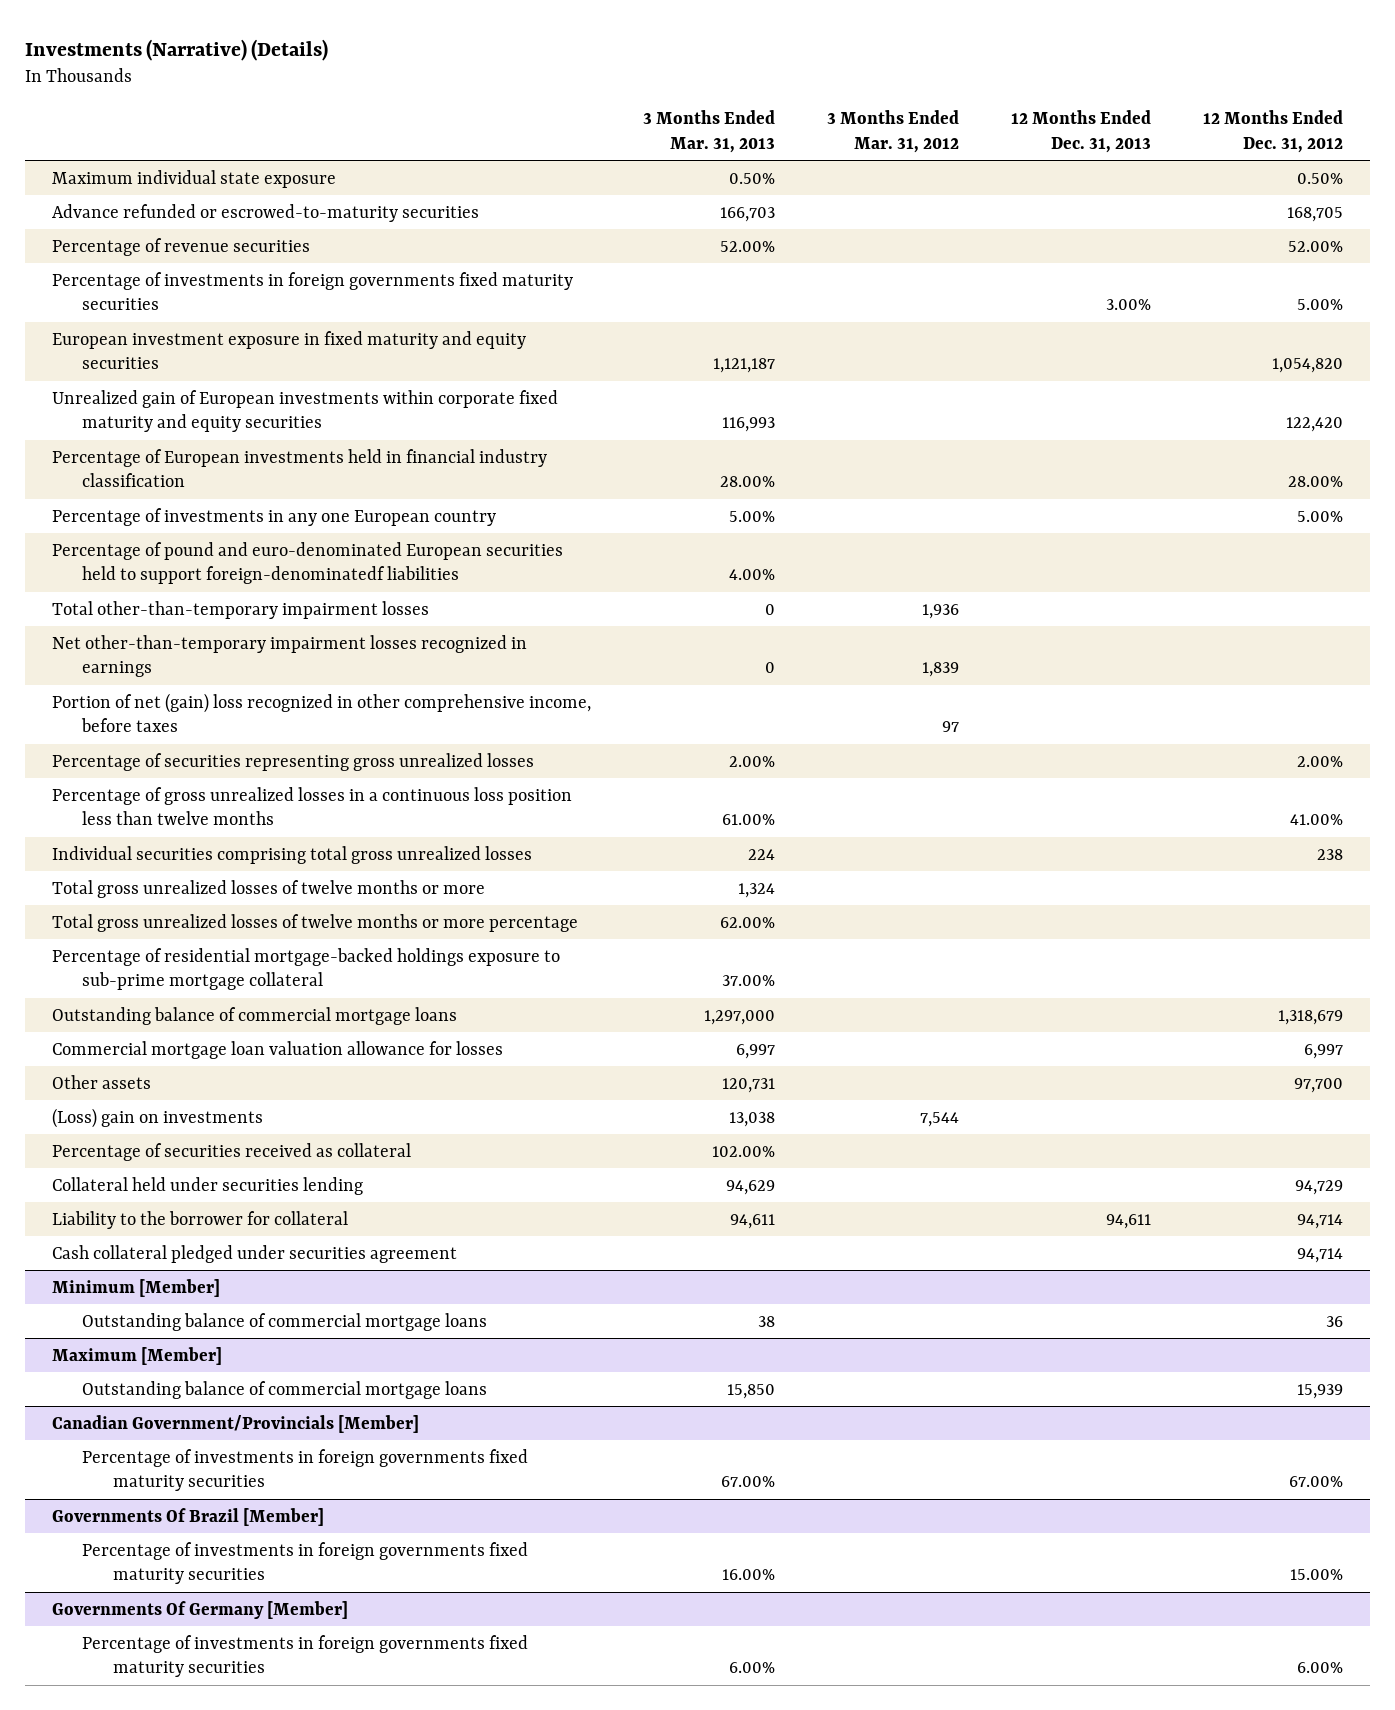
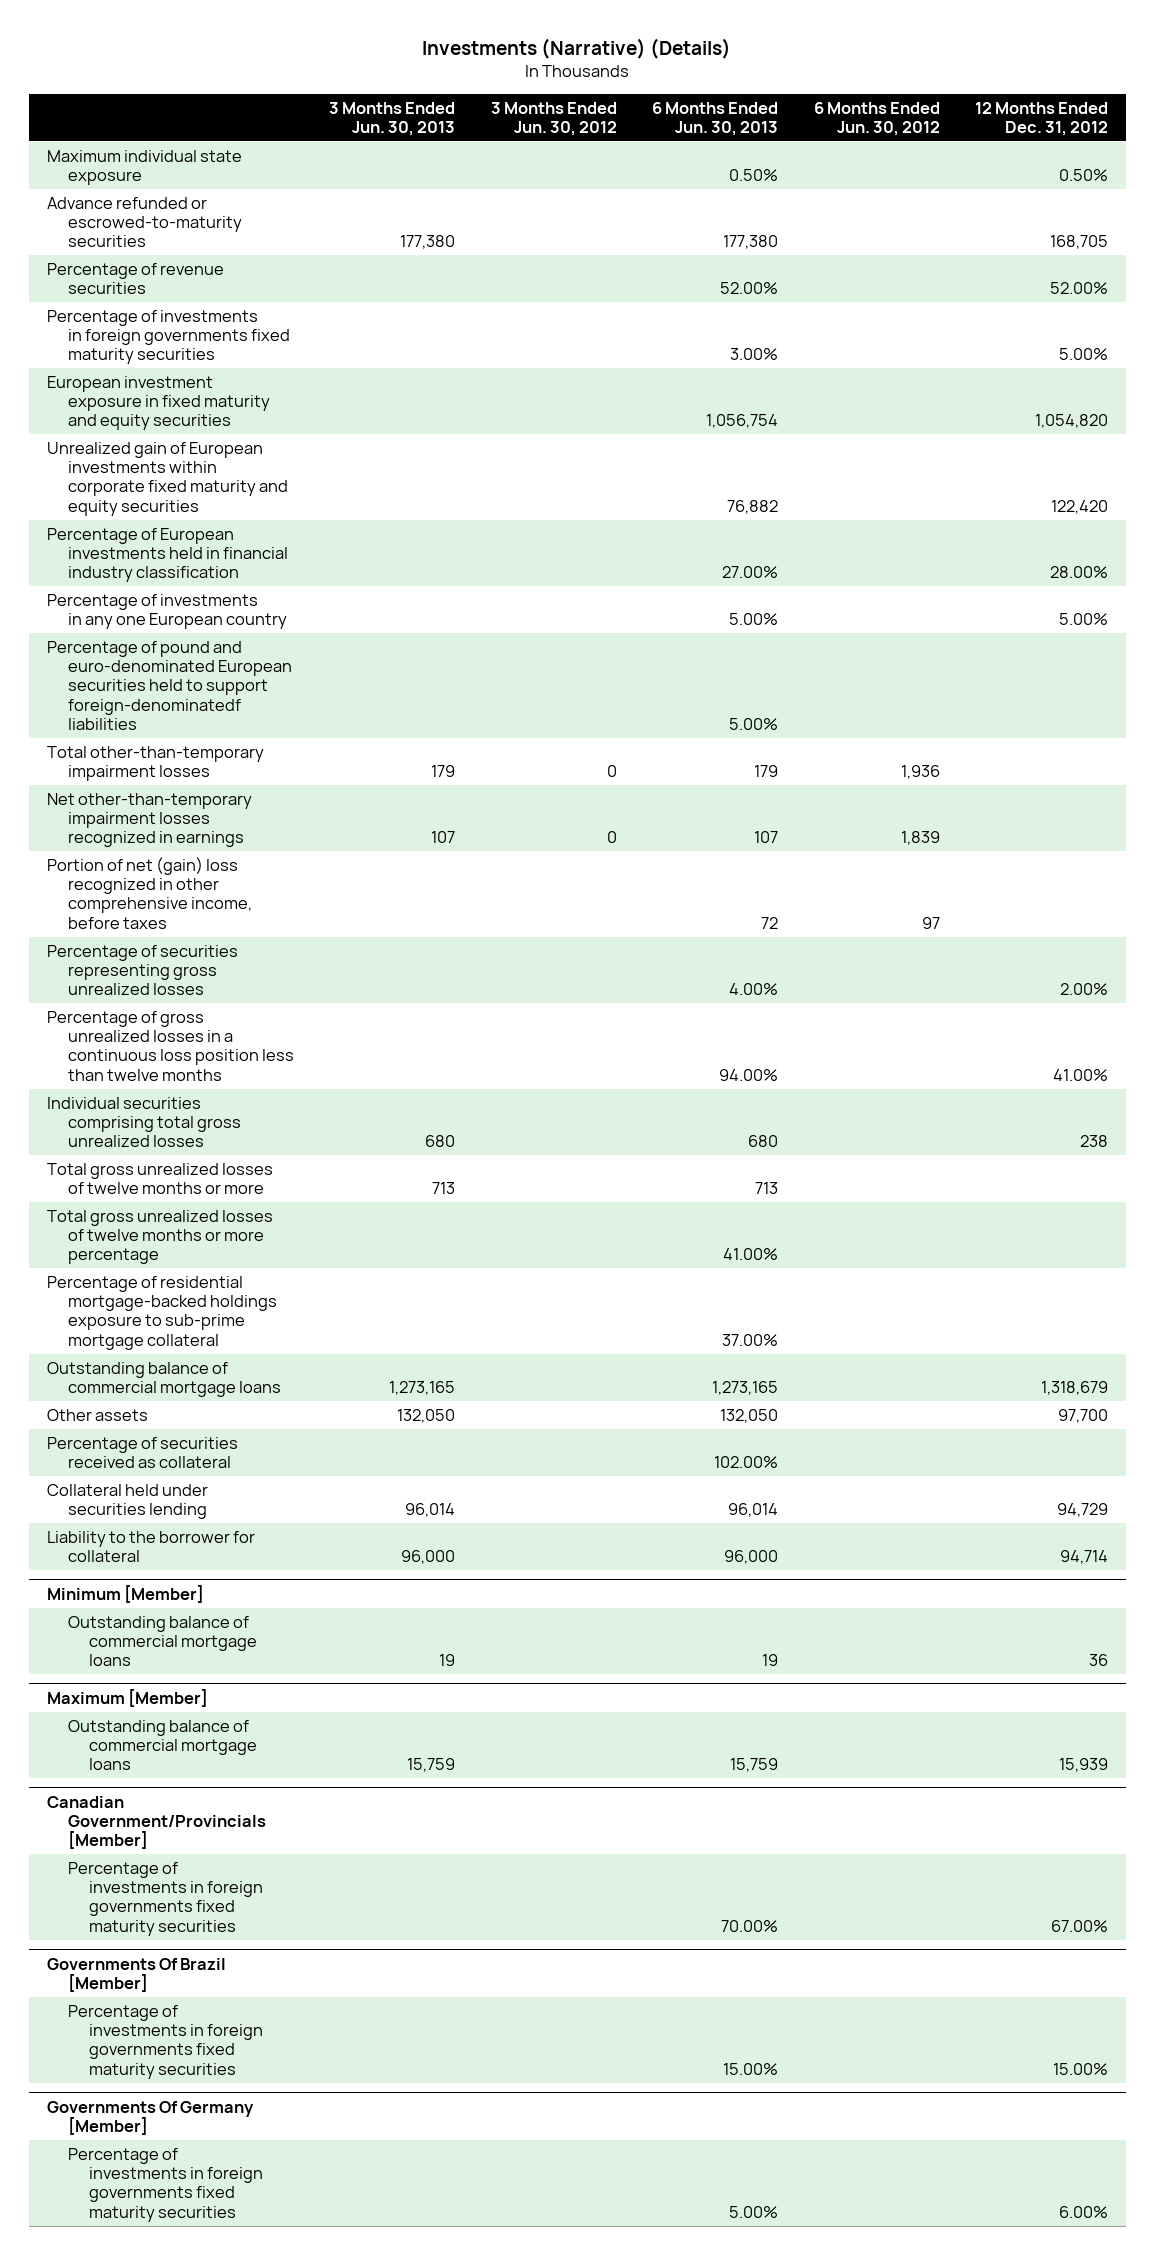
- | 3 Months Ended Mar. 31, 2013 | 3 Months Ended Mar. 31, 2012 | 12 Months Ended Dec. 31, 2013 | 12 Months Ended Dec. 31, 2012
+ | 3 Months Ended Jun. 30, 2013 | 3 Months Ended Jun. 30, 2012 | 6 Months Ended Jun. 30, 2013 | 6 Months Ended Jun. 30, 2012 | 12 Months Ended Dec. 31, 2012
- Commercial mortgage loan valuation allowance for losses | 6,997 | | | 6,997
- (Loss) gain on investments | 13,038 | 7,544 | |
- Cash collateral pledged under securities agreement | | | | 94,714

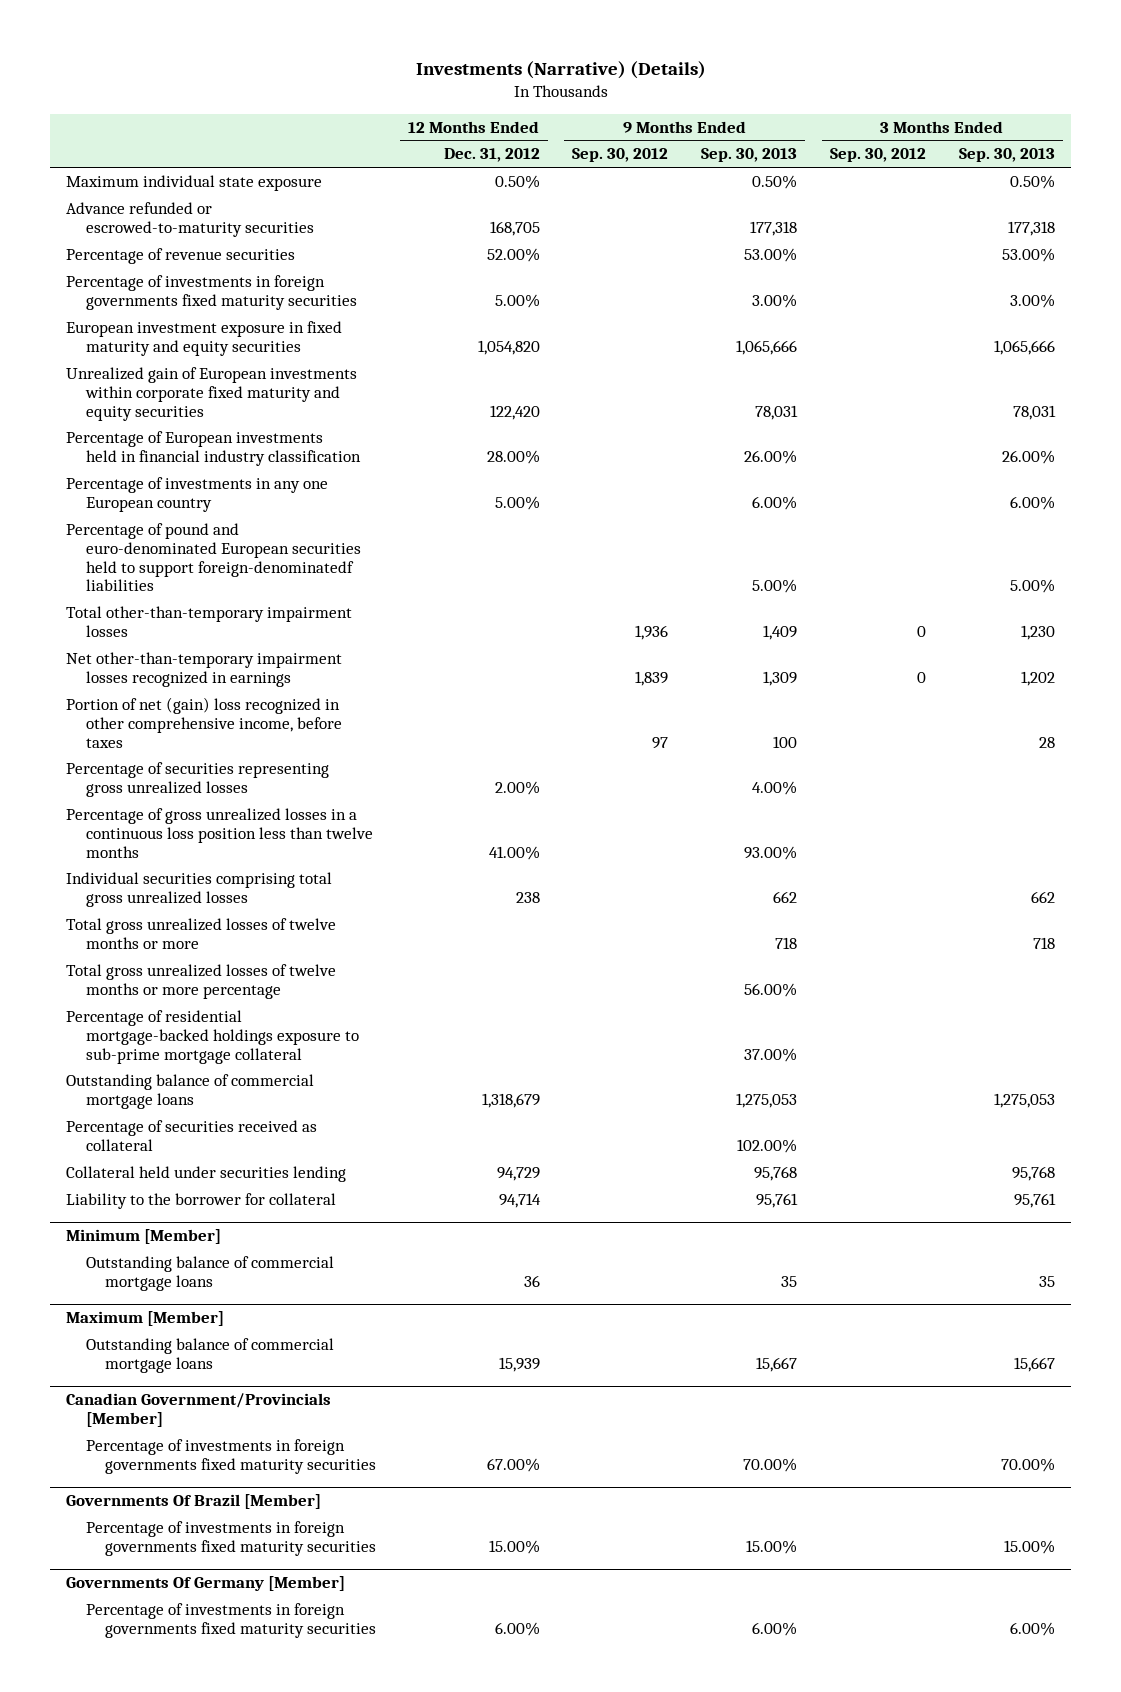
- | 3 Months Ended Jun. 30, 2013 | 3 Months Ended Jun. 30, 2012 | 6 Months Ended Jun. 30, 2013 | 6 Months Ended Jun. 30, 2012 | 12 Months Ended Dec. 31, 2012
+ | 12 Months Ended Dec. 31, 2012 | 9 Months Ended Sep. 30, 2012 | 9 Months Ended Sep. 30, 2013 | 3 Months Ended Sep. 30, 2012 | 3 Months Ended Sep. 30, 2013
- Other assets | 132,050 | | 132,050 | | 97,700

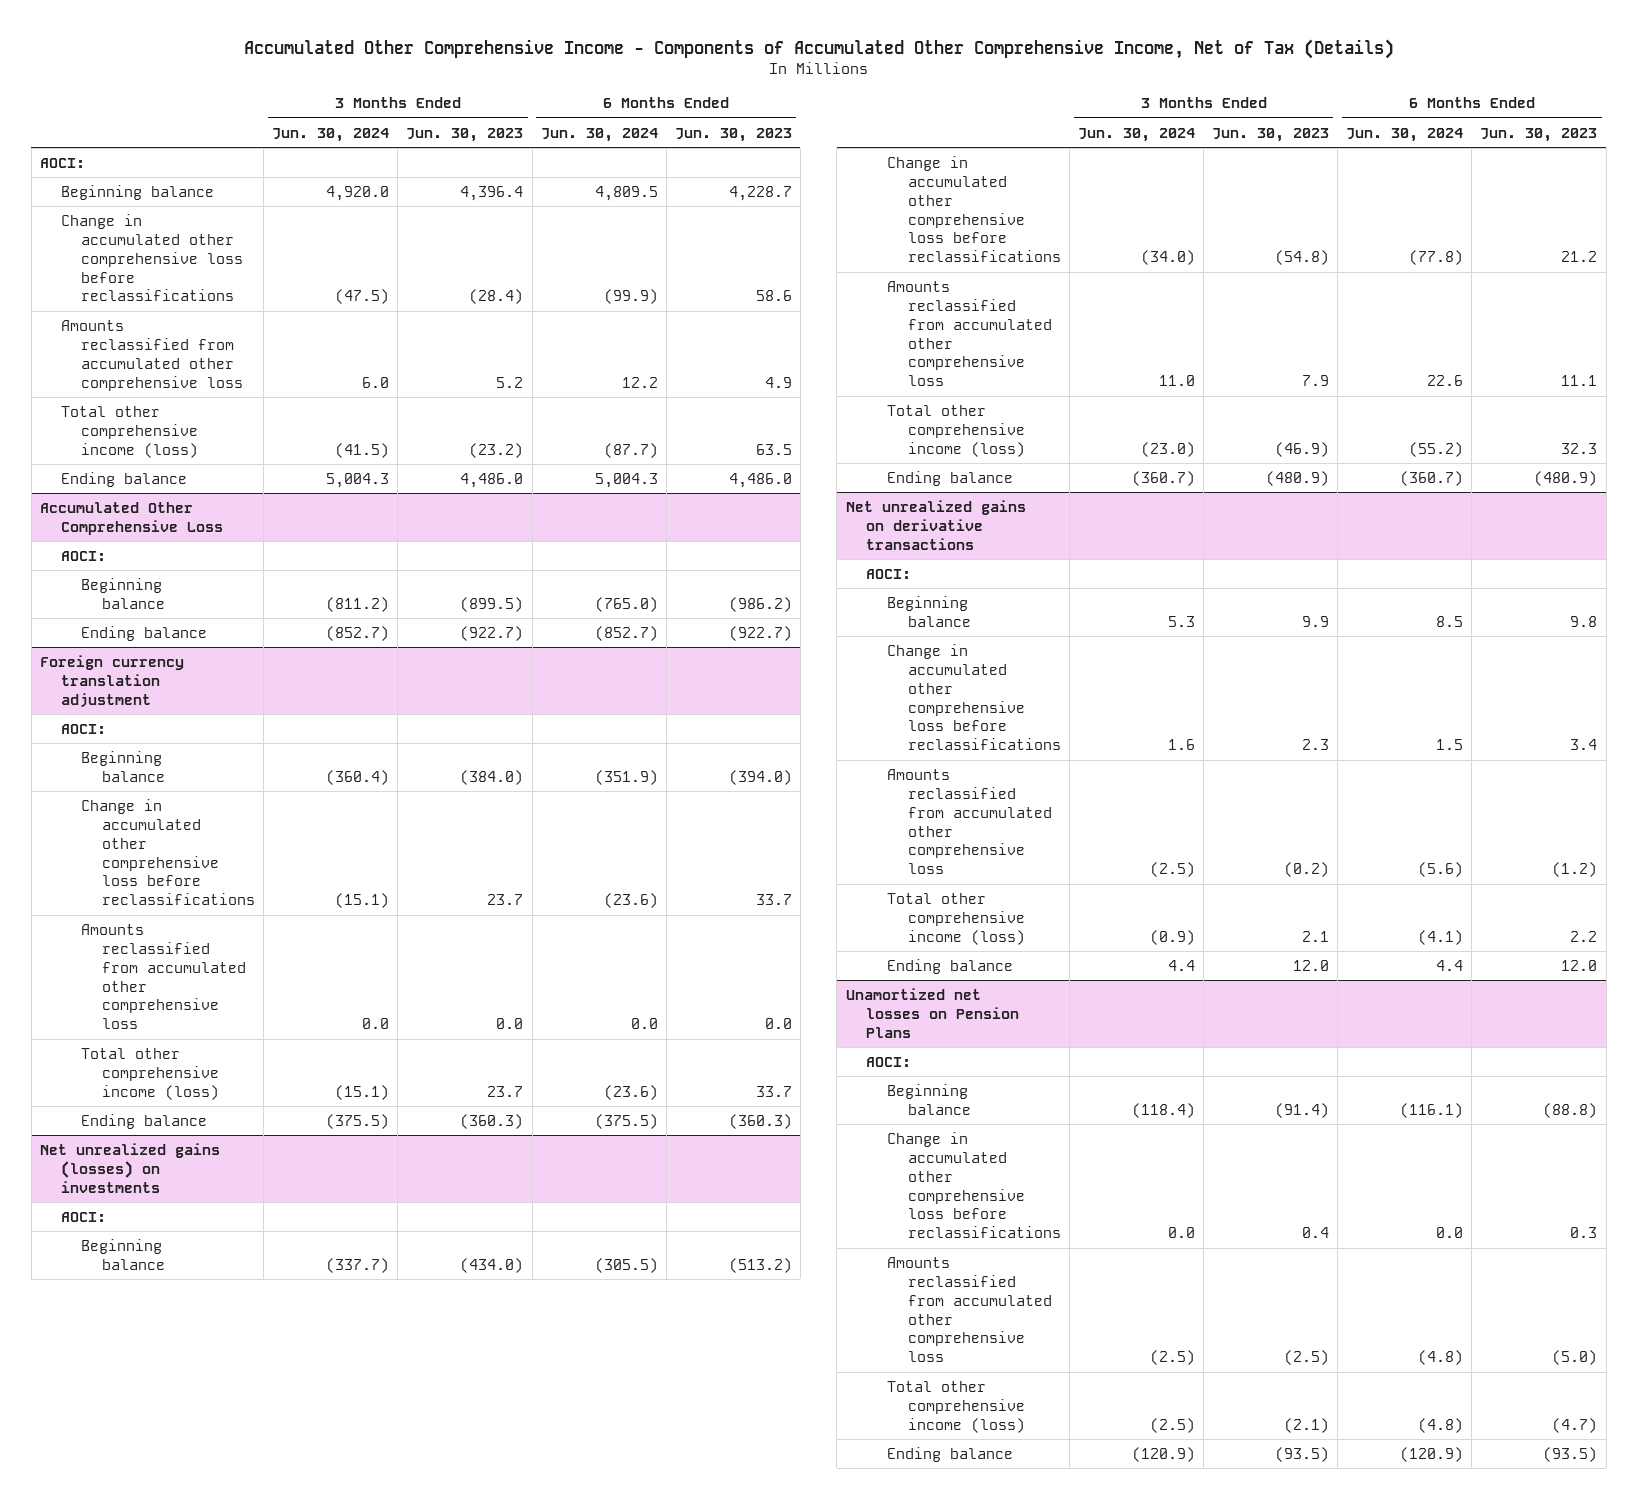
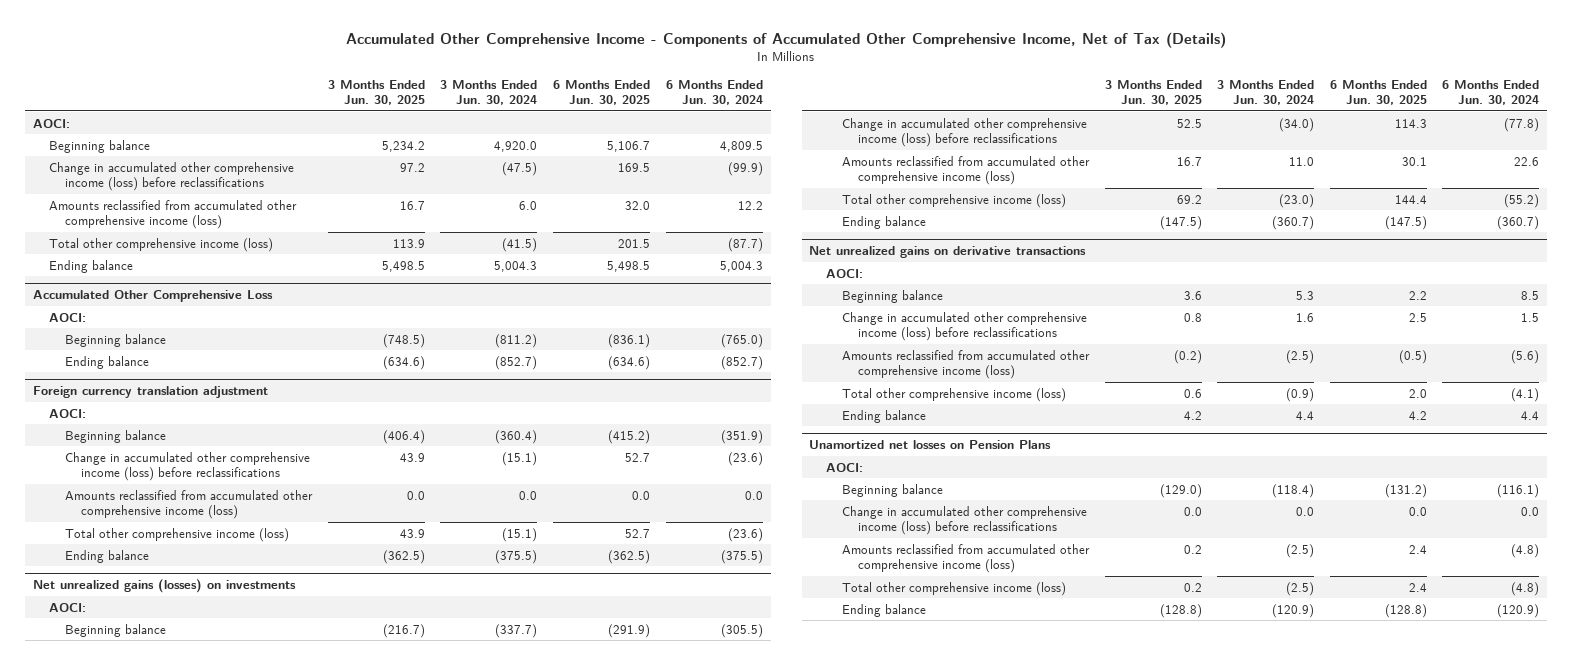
- | 3 Months Ended Jun. 30, 2024 | 3 Months Ended Jun. 30, 2023 | 6 Months Ended Jun. 30, 2024 | 6 Months Ended Jun. 30, 2023
+ | 3 Months Ended Jun. 30, 2025 | 3 Months Ended Jun. 30, 2024 | 6 Months Ended Jun. 30, 2025 | 6 Months Ended Jun. 30, 2024
- Change in accumulated other comprehensive loss before reclassifications | (47.5) | (28.4) | (99.9) | 58.6
- Amounts reclassified from accumulated other comprehensive loss | 6.0 | 5.2 | 12.2 | 4.9
+ Change in accumulated other comprehensive income (loss) before reclassifications | 97.2 | (47.5) | 169.5 | (99.9)
+ Amounts reclassified from accumulated other comprehensive income (loss) | 16.7 | 6.0 | 32.0 | 12.2
@ Foreign currency translation adjustment
- Change in accumulated other comprehensive loss before reclassifications | (15.1) | 23.7 | (23.6) | 33.7
- Amounts reclassified from accumulated other comprehensive loss | 0.0 | 0.0 | 0.0 | 0.0
+ Change in accumulated other comprehensive income (loss) before reclassifications | 43.9 | (15.1) | 52.7 | (23.6)
+ Amounts reclassified from accumulated other comprehensive income (loss) | 0.0 | 0.0 | 0.0 | 0.0
@ Net unrealized gains (losses) on investments
- Change in accumulated other comprehensive loss before reclassifications | (34.0) | (54.8) | (77.8) | 21.2
- Amounts reclassified from accumulated other comprehensive loss | 11.0 | 7.9 | 22.6 | 11.1
+ Change in accumulated other comprehensive income (loss) before reclassifications | 52.5 | (34.0) | 114.3 | (77.8)
+ Amounts reclassified from accumulated other comprehensive income (loss) | 16.7 | 11.0 | 30.1 | 22.6
@ Net unrealized gains on derivative transactions
- Change in accumulated other comprehensive loss before reclassifications | 1.6 | 2.3 | 1.5 | 3.4
- Amounts reclassified from accumulated other comprehensive loss | (2.5) | (0.2) | (5.6) | (1.2)
+ Change in accumulated other comprehensive income (loss) before reclassifications | 0.8 | 1.6 | 2.5 | 1.5
+ Amounts reclassified from accumulated other comprehensive income (loss) | (0.2) | (2.5) | (0.5) | (5.6)
@ Unamortized net losses on Pension Plans
- Change in accumulated other comprehensive loss before reclassifications | 0.0 | 0.4 | 0.0 | 0.3
- Amounts reclassified from accumulated other comprehensive loss | (2.5) | (2.5) | (4.8) | (5.0)
+ Change in accumulated other comprehensive income (loss) before reclassifications | 0.0 | 0.0 | 0.0 | 0.0
+ Amounts reclassified from accumulated other comprehensive income (loss) | 0.2 | (2.5) | 2.4 | (4.8)

